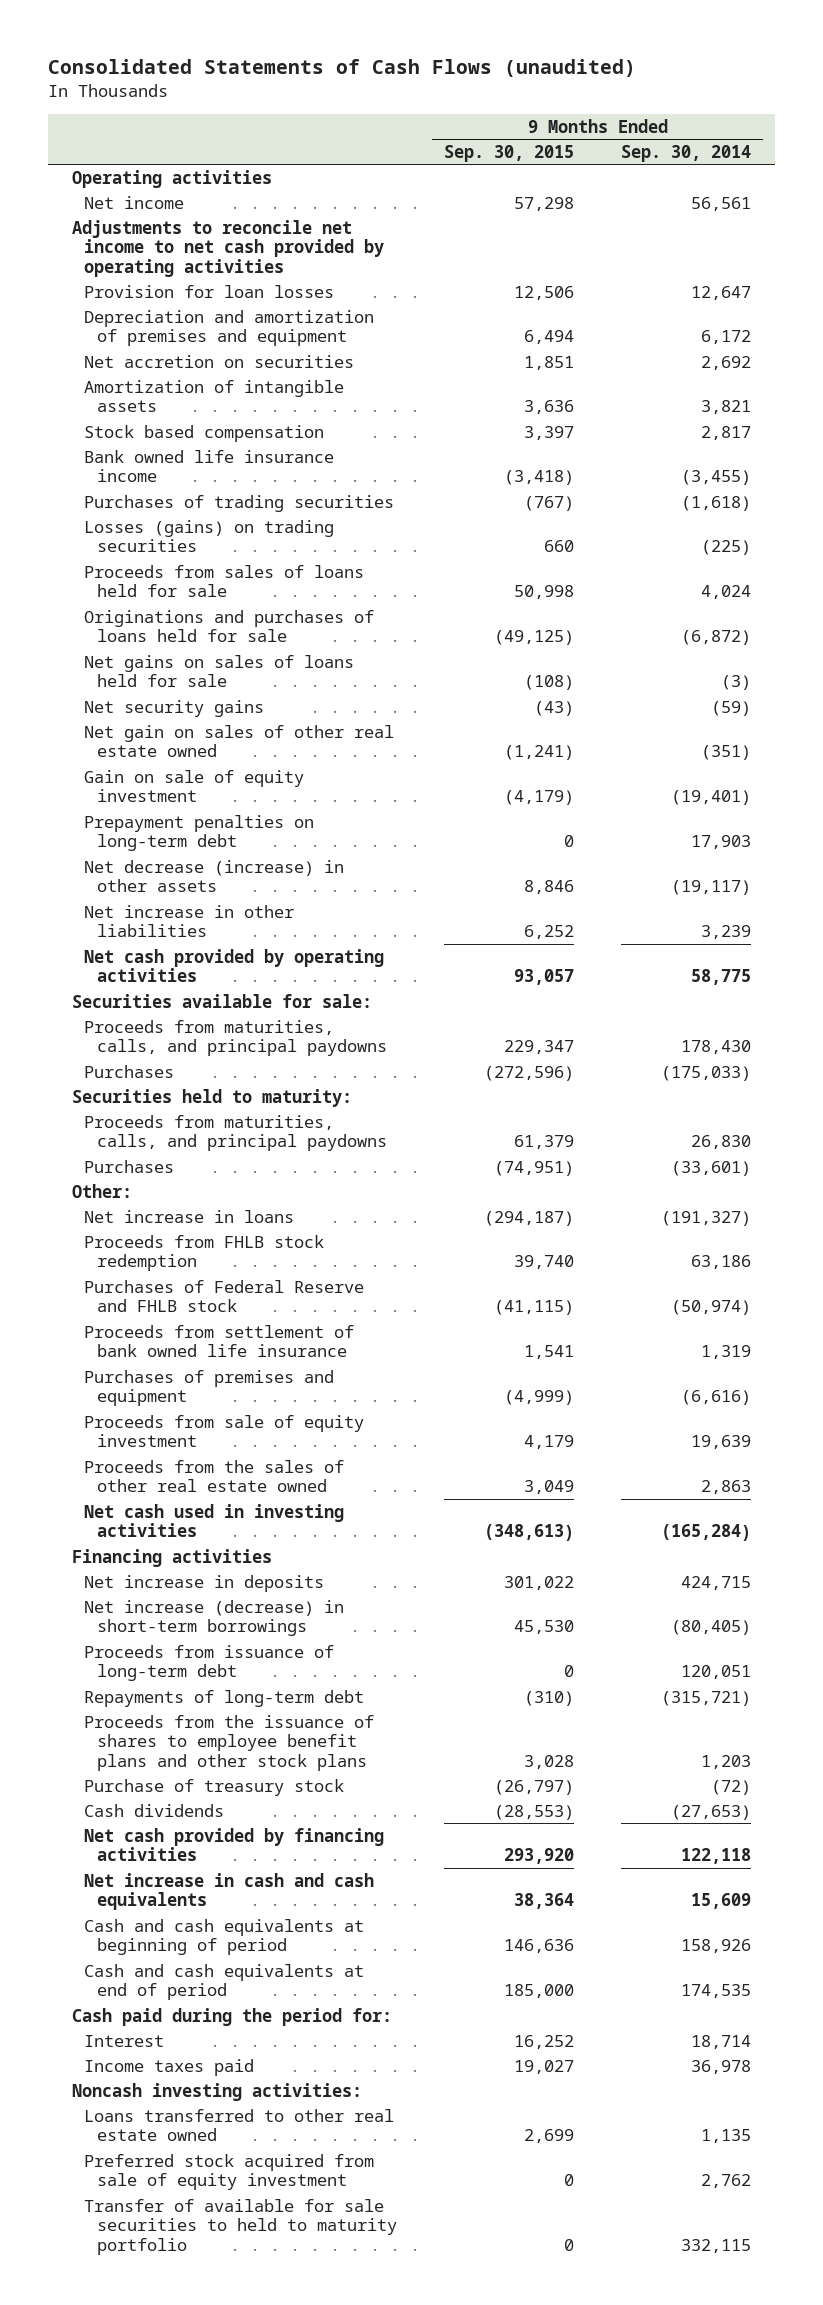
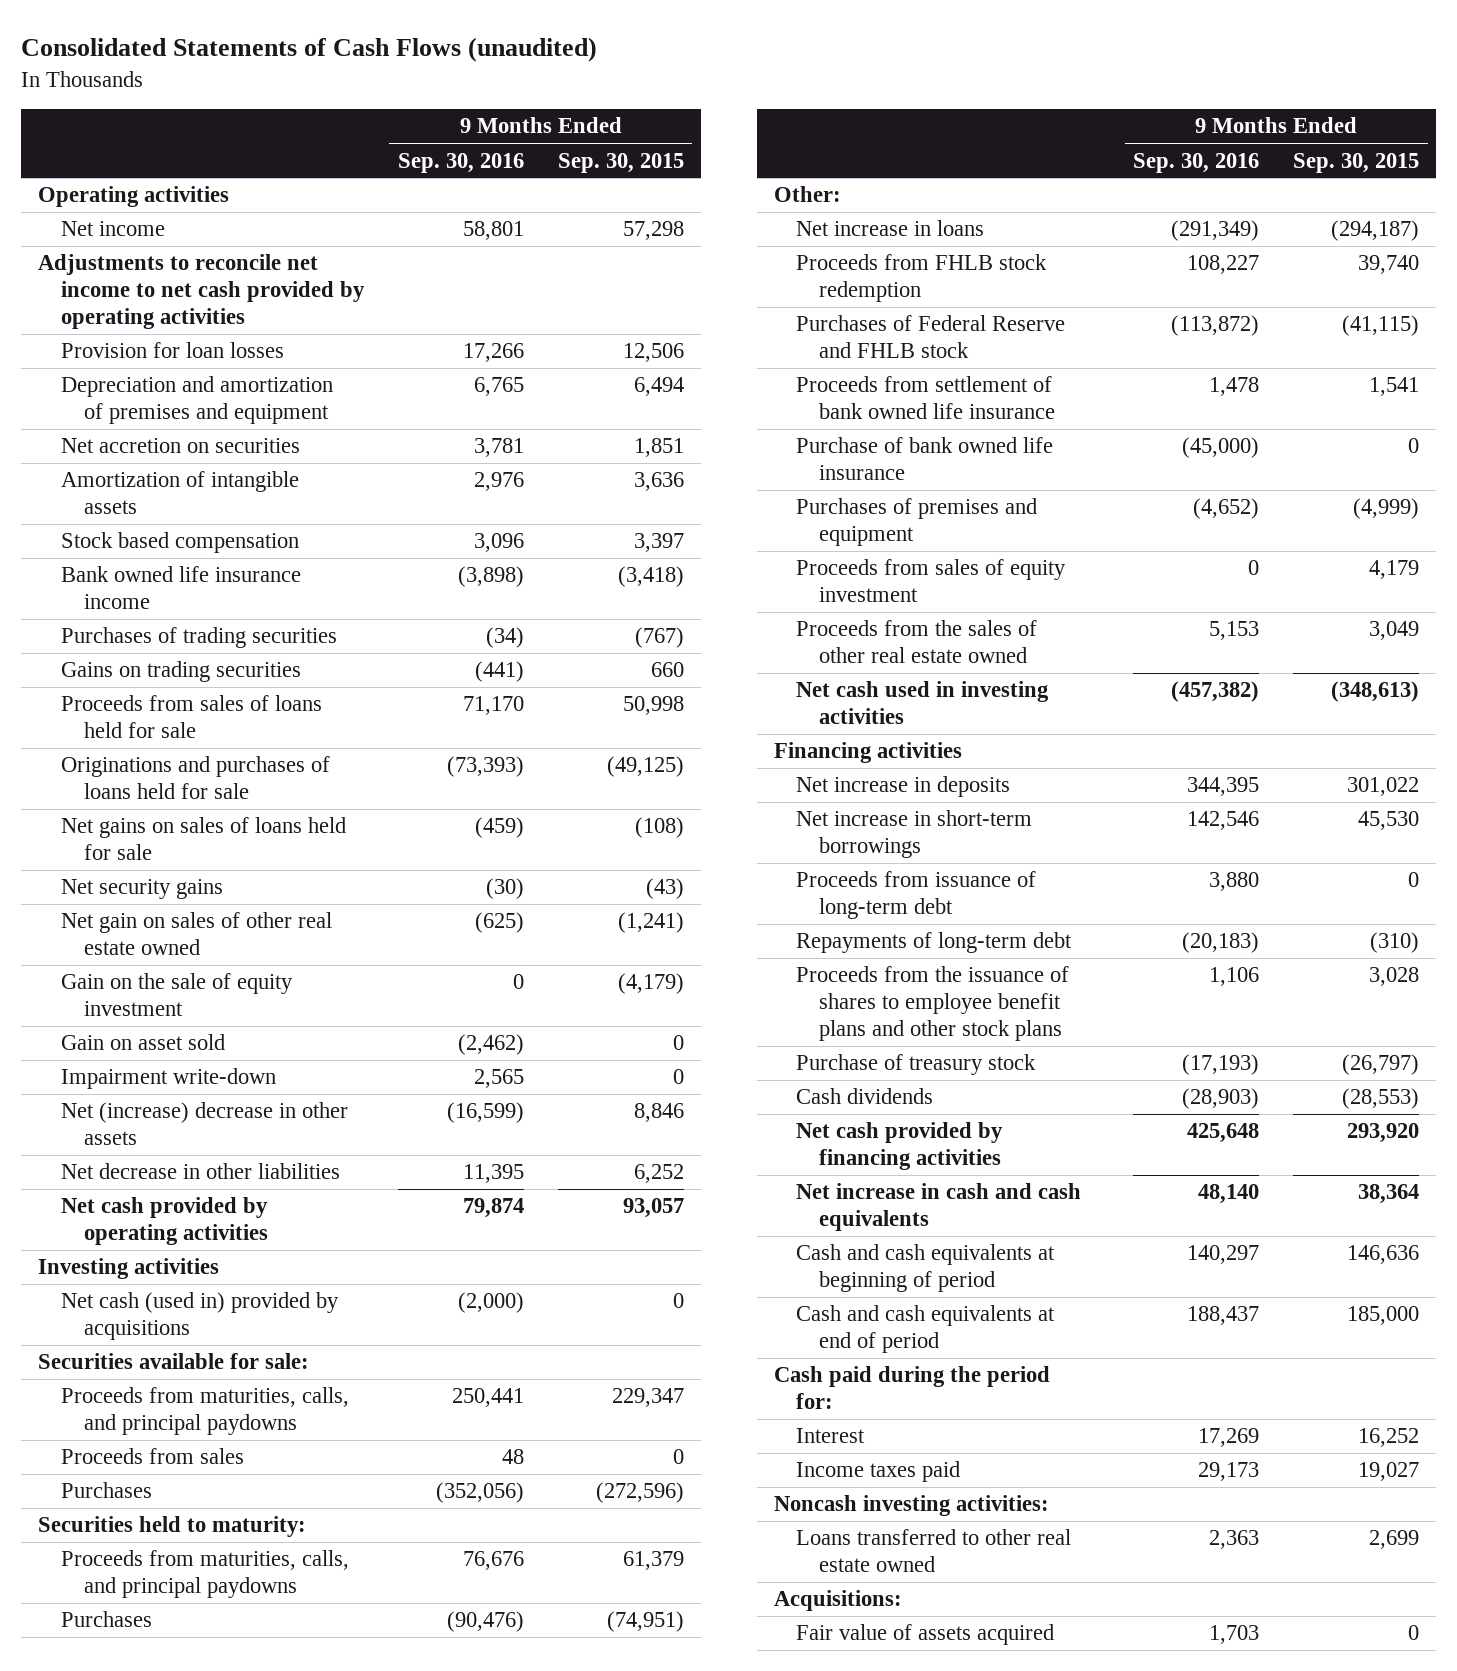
- | 9 Months Ended Sep. 30, 2015 | 9 Months Ended Sep. 30, 2014
+ | 9 Months Ended Sep. 30, 2016 | 9 Months Ended Sep. 30, 2015
- Losses (gains) on trading securities | 660 | (225)
+ Gains on trading securities | (441) | 660
- Gain on sale of equity investment | (4,179) | (19,401)
- Prepayment penalties on long-term debt | 0 | 17,903
- Net decrease (increase) in other assets | 8,846 | (19,117)
- Net increase in other liabilities | 6,252 | 3,239
+ Gain on the sale of equity investment | 0 | (4,179)
+ Gain on asset sold | (2,462) | 0
+ Impairment write-down | 2,565 | 0
+ Net (increase) decrease in other assets | (16,599) | 8,846
+ Net decrease in other liabilities | 11,395 | 6,252
+ Investing activities
+ Net cash (used in) provided by acquisitions | (2,000) | 0
+ Proceeds from sales | 48 | 0
+ Purchase of bank owned life insurance | (45,000) | 0
- Proceeds from sale of equity investment | 4,179 | 19,639
+ Proceeds from sales of equity investment | 0 | 4,179
- Net increase (decrease) in short-term borrowings | 45,530 | (80,405)
+ Net increase in short-term borrowings | 142,546 | 45,530
- Preferred stock acquired from sale of equity investment | 0 | 2,762
- Transfer of available for sale securities to held to maturity portfolio | 0 | 332,115
+ Acquisitions:
+ Fair value of assets acquired | 1,703 | 0

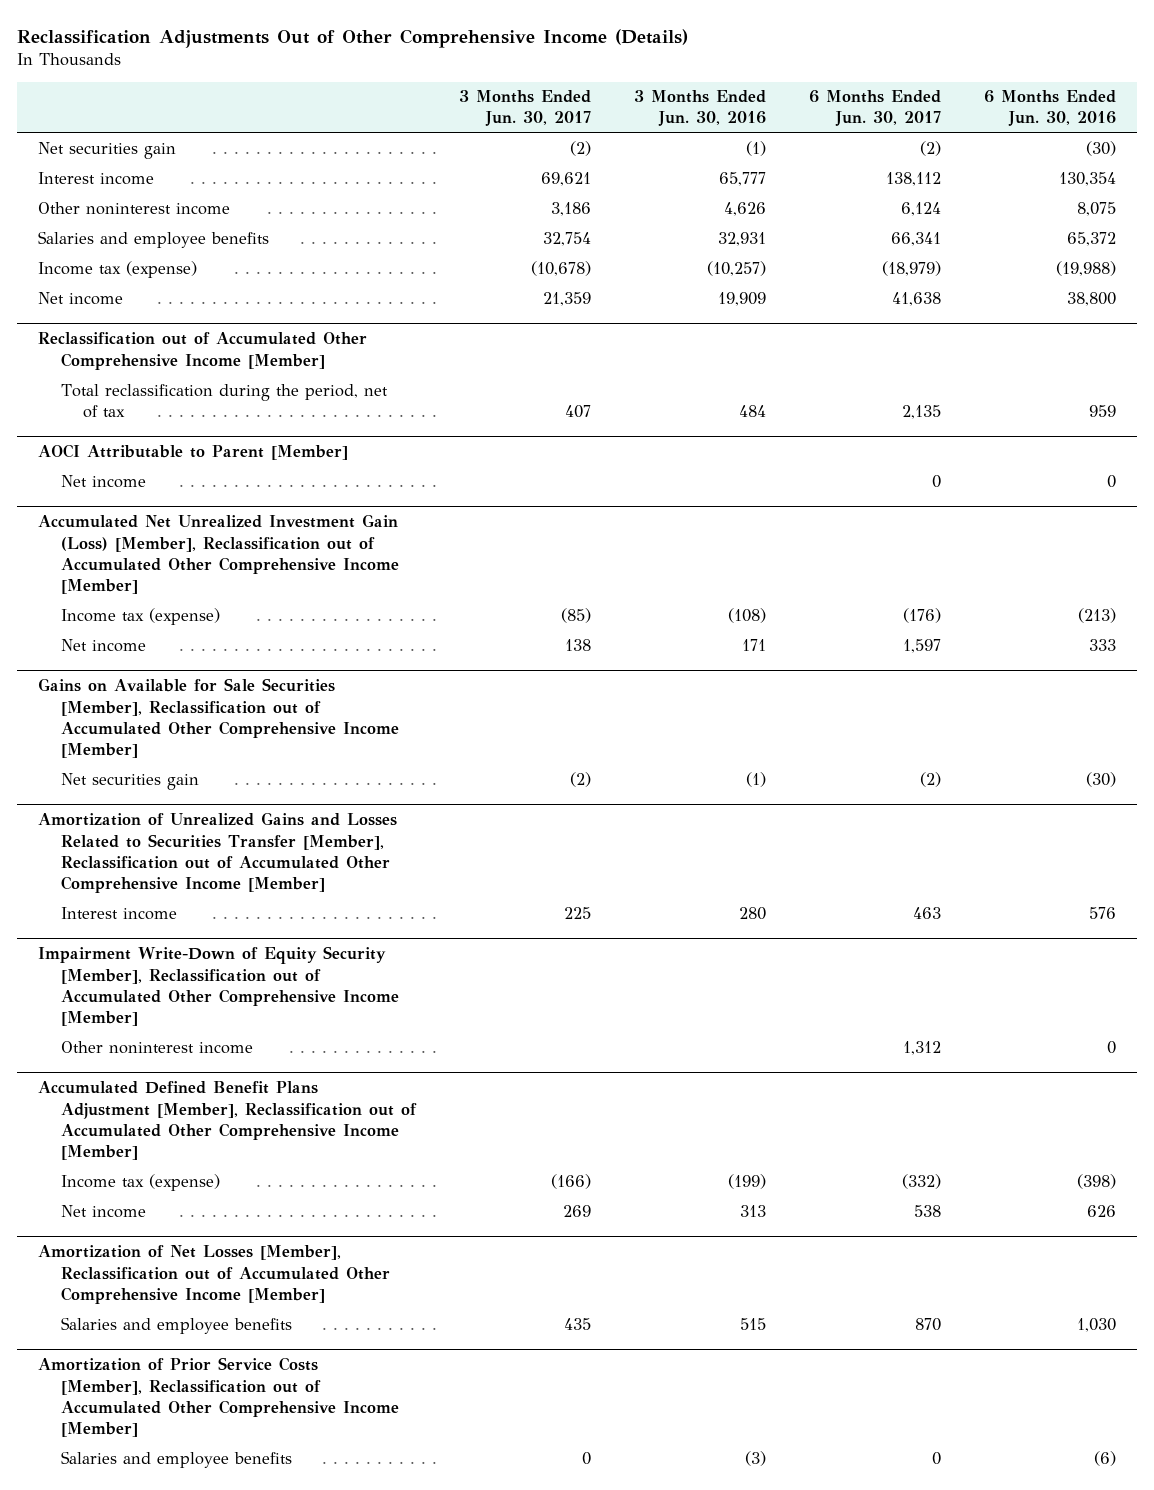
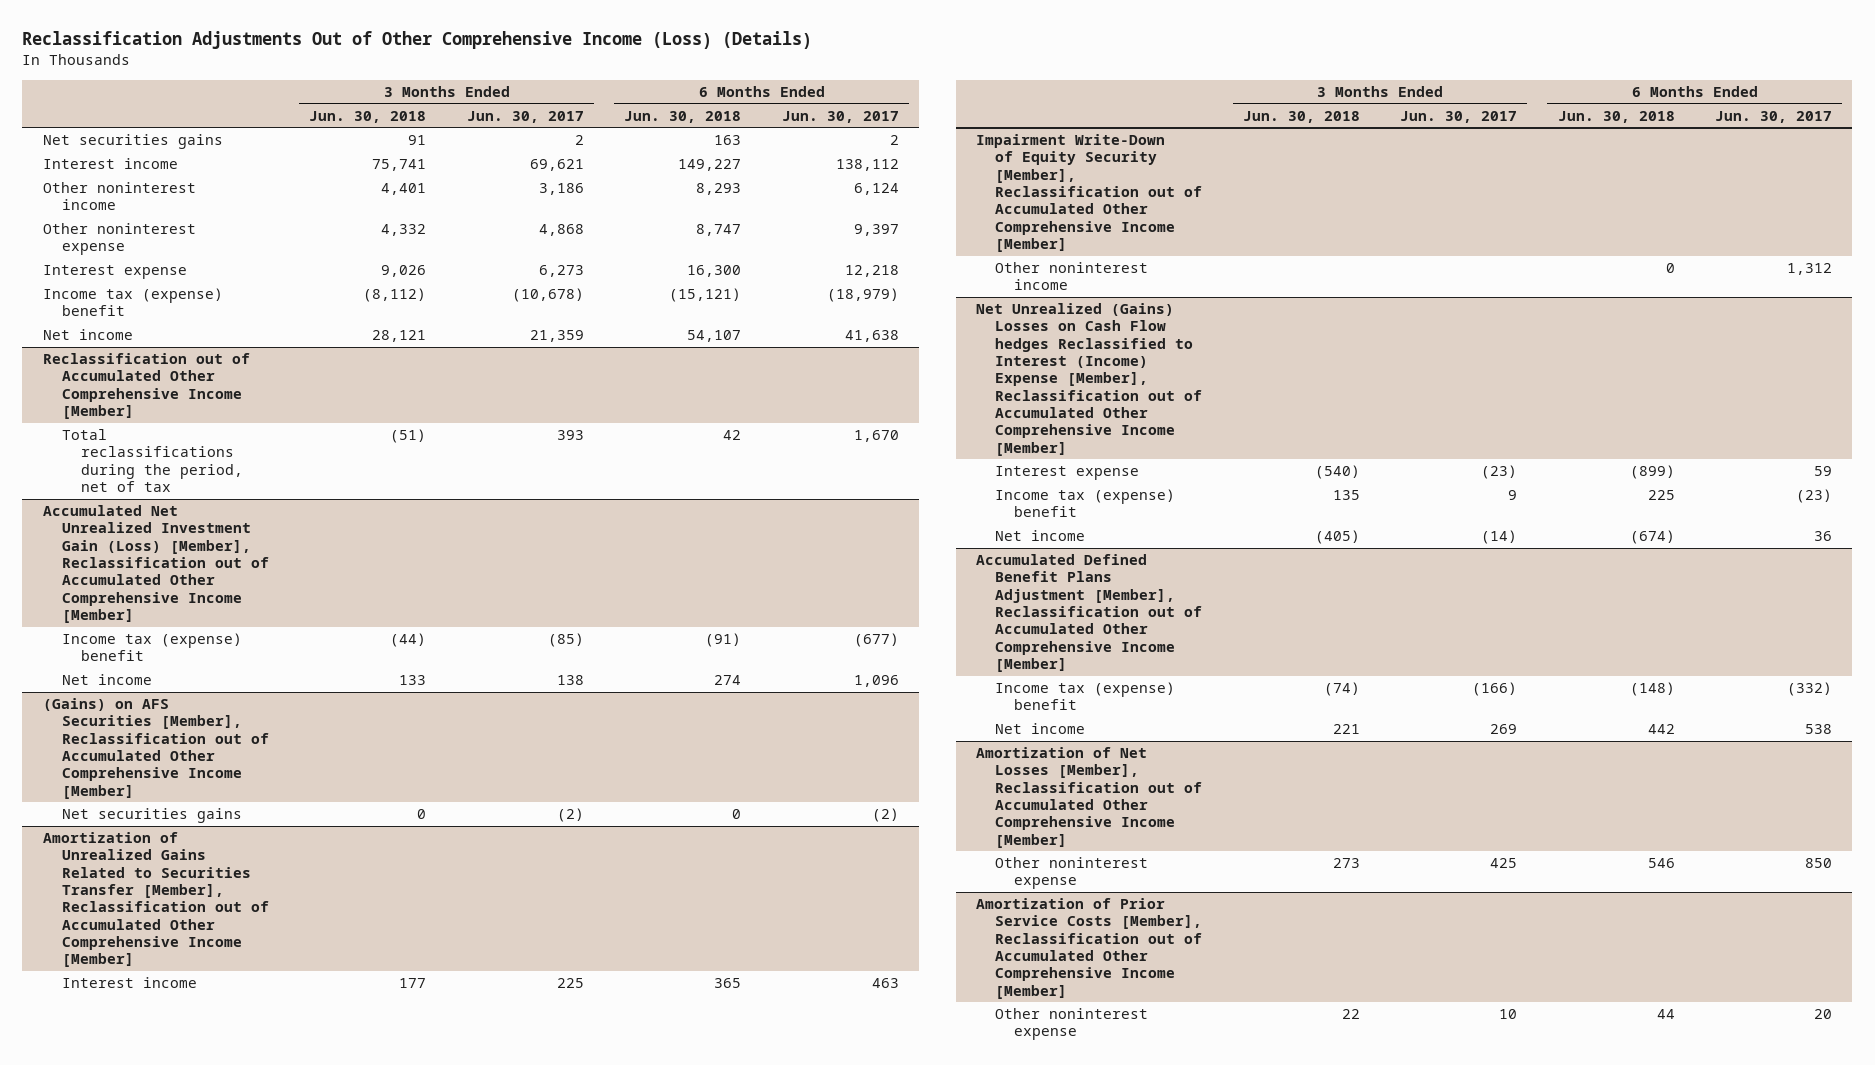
- Reclassification Adjustments Out of Other Comprehensive Income (Details)
+ Reclassification Adjustments Out of Other Comprehensive Income (Loss) (Details)
- | 3 Months Ended Jun. 30, 2017 | 3 Months Ended Jun. 30, 2016 | 6 Months Ended Jun. 30, 2017 | 6 Months Ended Jun. 30, 2016
+ | 3 Months Ended Jun. 30, 2018 | 3 Months Ended Jun. 30, 2017 | 6 Months Ended Jun. 30, 2018 | 6 Months Ended Jun. 30, 2017
- Net securities gain | (2) | (1) | (2) | (30)
+ Net securities gains | 91 | 2 | 163 | 2
- Salaries and employee benefits | 32,754 | 32,931 | 66,341 | 65,372
- Income tax (expense) | (10,678) | (10,257) | (18,979) | (19,988)
+ Other noninterest expense | 4,332 | 4,868 | 8,747 | 9,397
+ Interest expense | 9,026 | 6,273 | 16,300 | 12,218
+ Income tax (expense) benefit | (8,112) | (10,678) | (15,121) | (18,979)
@ Reclassification out of Accumulated Other Comprehensive Income [Member]
- Total reclassification during the period, net of tax | 407 | 484 | 2,135 | 959
- AOCI Attributable to Parent [Member]
- Net income | | | 0 | 0
@ Reclassification out of Accumulated Other Comprehensive Income [Member]
+ Total reclassifications during the period, net of tax | (51) | 393 | 42 | 1,670
@ Accumulated Net Unrealized Investment Gain (Loss) [Member], Reclassification out of Accumulated Other Comprehensive Income [Member]
- Income tax (expense) | (85) | (108) | (176) | (213)
- Net income | 138 | 171 | 1,597 | 333
- Gains on Available for Sale Securities [Member], Reclassification out of Accumulated Other Comprehensive Income [Member]
- Net securities gain | (2) | (1) | (2) | (30)
- Amortization of Unrealized Gains and Losses Related to Securities Transfer [Member], Reclassification out of Accumulated Other Comprehensive Income [Member]
@ Accumulated Net Unrealized Investment Gain (Loss) [Member], Reclassification out of Accumulated Other Comprehensive Income [Member]
+ Income tax (expense) benefit | (44) | (85) | (91) | (677)
+ Net income | 133 | 138 | 274 | 1,096
+ (Gains) on AFS Securities [Member], Reclassification out of Accumulated Other Comprehensive Income [Member]
+ Net securities gains | 0 | (2) | 0 | (2)
+ Amortization of Unrealized Gains Related to Securities Transfer [Member], Reclassification out of Accumulated Other Comprehensive Income [Member]
+ Net Unrealized (Gains) Losses on Cash Flow hedges Reclassified to Interest (Income) Expense [Member], Reclassification out of Accumulated Other Comprehensive Income [Member]
+ Interest expense | (540) | (23) | (899) | 59
+ Income tax (expense) benefit | 135 | 9 | 225 | (23)
+ Net income | (405) | (14) | (674) | 36
@ Accumulated Defined Benefit Plans Adjustment [Member], Reclassification out of Accumulated Other Comprehensive Income [Member]
- Income tax (expense) | (166) | (199) | (332) | (398)
+ Income tax (expense) benefit | (74) | (166) | (148) | (332)
@ Amortization of Net Losses [Member], Reclassification out of Accumulated Other Comprehensive Income [Member]
- Salaries and employee benefits | 435 | 515 | 870 | 1,030
+ Other noninterest expense | 273 | 425 | 546 | 850
@ Amortization of Prior Service Costs [Member], Reclassification out of Accumulated Other Comprehensive Income [Member]
- Salaries and employee benefits | 0 | (3) | 0 | (6)
+ Other noninterest expense | 22 | 10 | 44 | 20

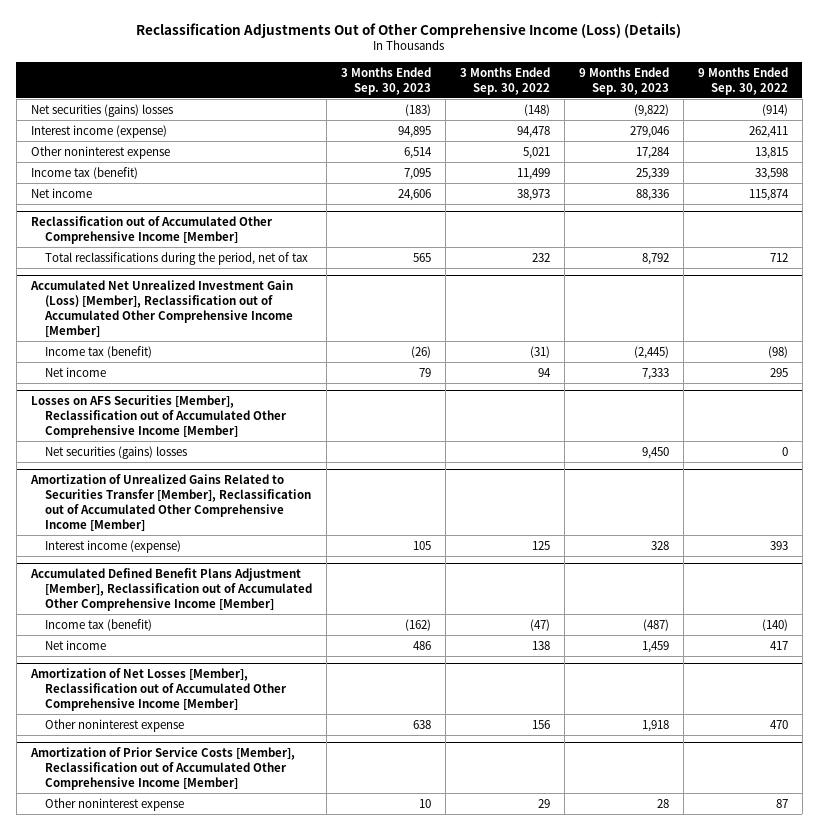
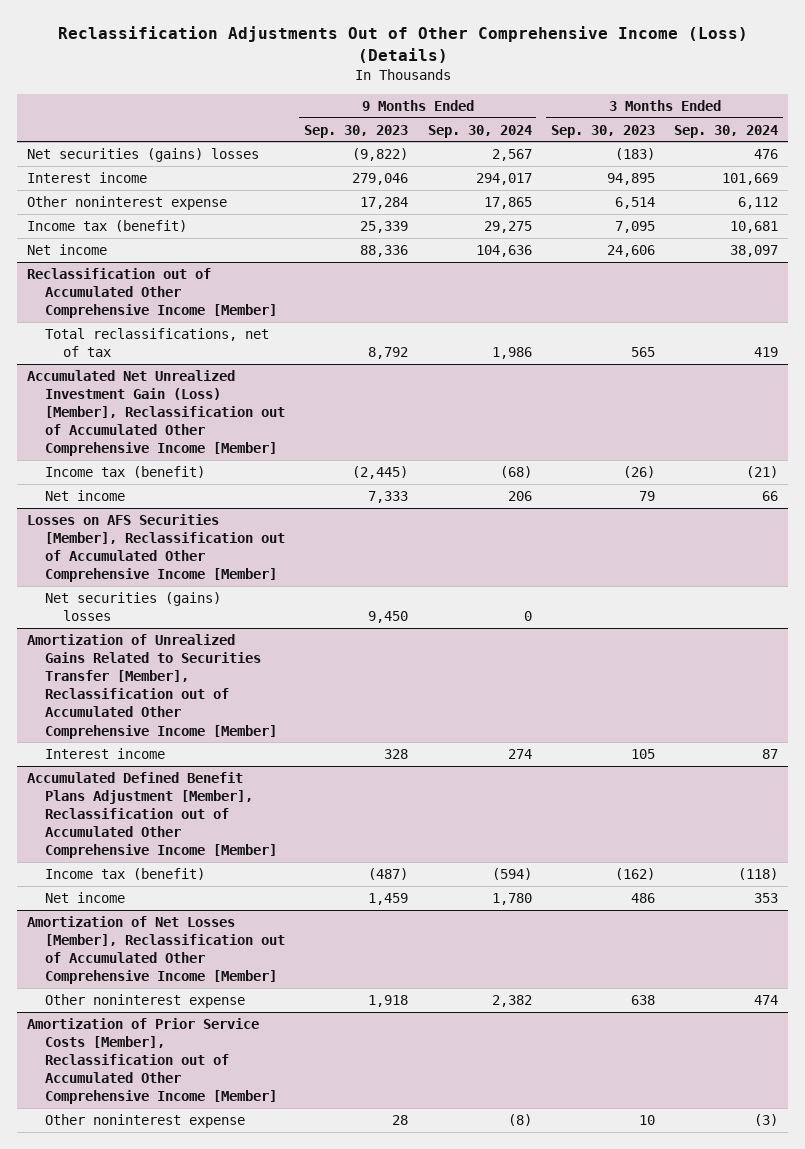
- | 3 Months Ended Sep. 30, 2023 | 3 Months Ended Sep. 30, 2022 | 9 Months Ended Sep. 30, 2023 | 9 Months Ended Sep. 30, 2022
+ | 9 Months Ended Sep. 30, 2023 | 9 Months Ended Sep. 30, 2024 | 3 Months Ended Sep. 30, 2023 | 3 Months Ended Sep. 30, 2024
- Interest income (expense) | 94,895 | 94,478 | 279,046 | 262,411
+ Interest income | 279,046 | 294,017 | 94,895 | 101,669
@ Reclassification out of Accumulated Other Comprehensive Income [Member]
- Total reclassifications during the period, net of tax | 565 | 232 | 8,792 | 712
+ Total reclassifications, net of tax | 8,792 | 1,986 | 565 | 419
@ Amortization of Unrealized Gains Related to Securities Transfer [Member], Reclassification out of Accumulated Other Comprehensive Income [Member]
- Interest income (expense) | 105 | 125 | 328 | 393
+ Interest income | 328 | 274 | 105 | 87

